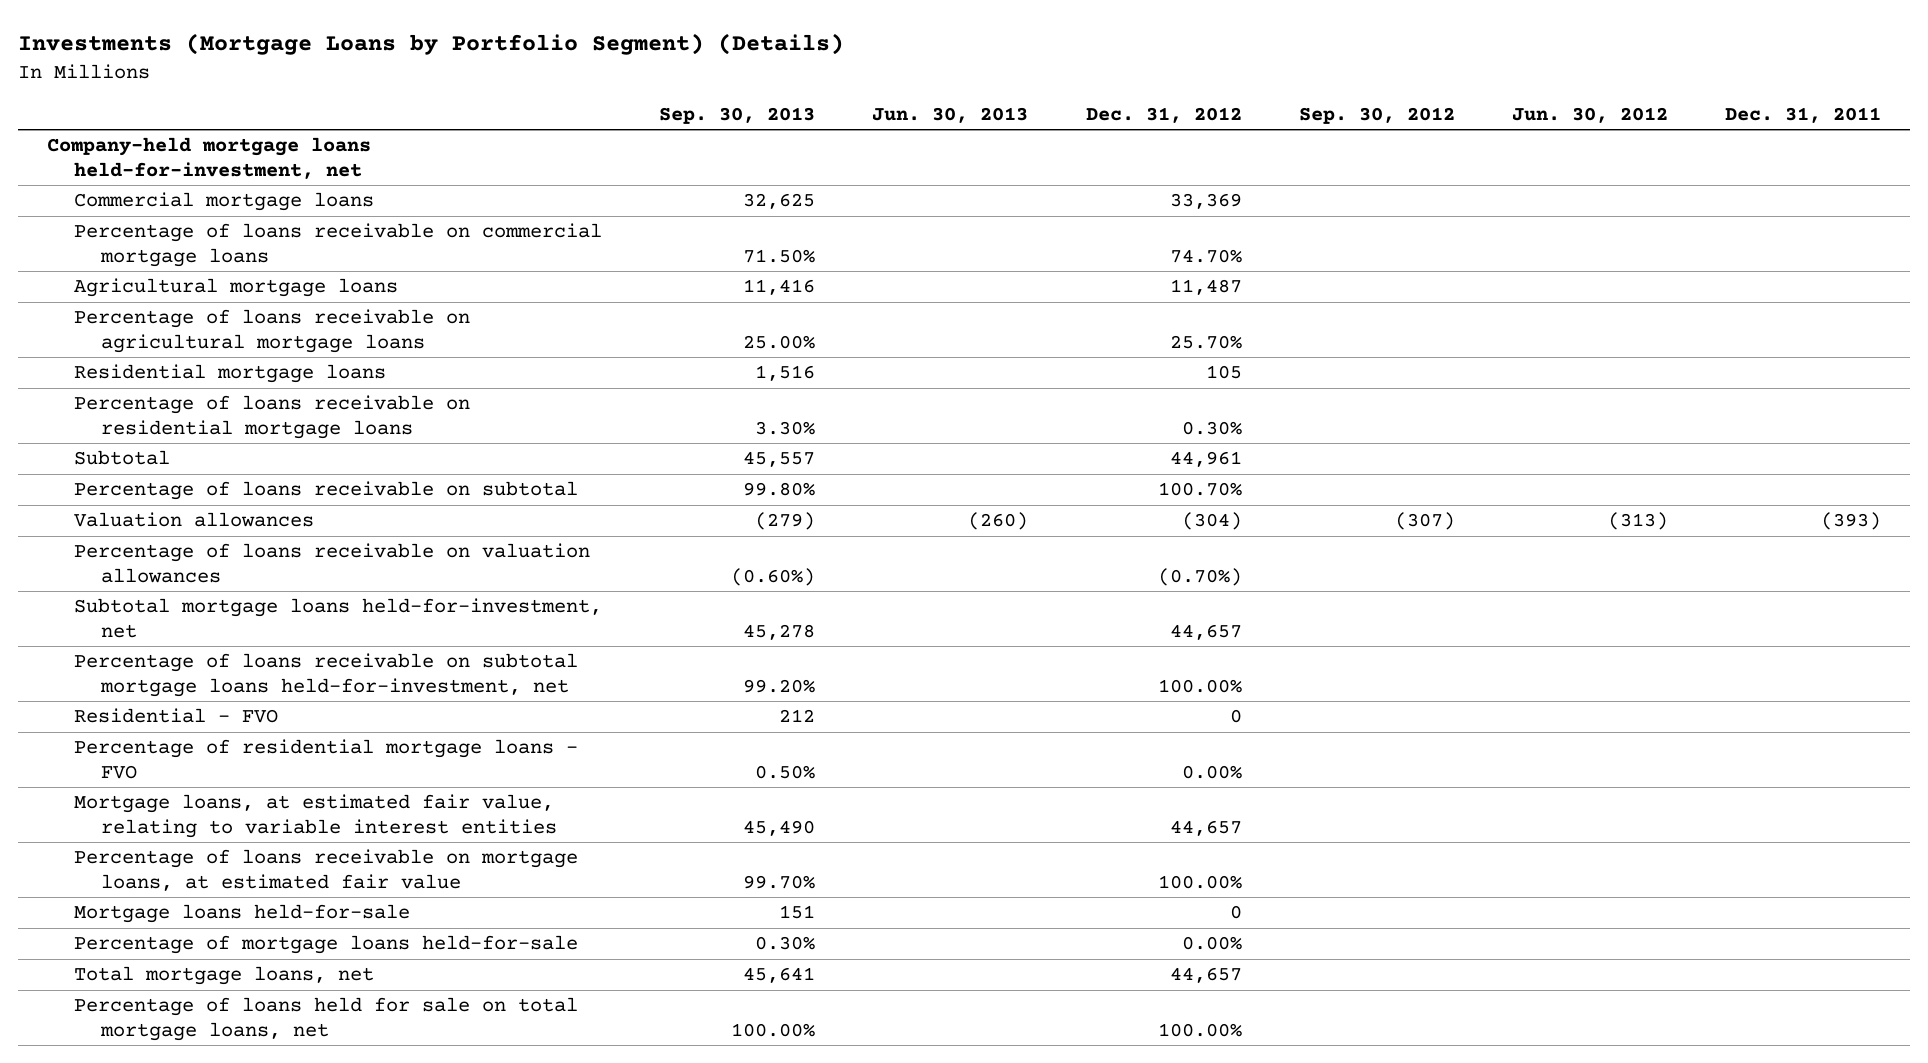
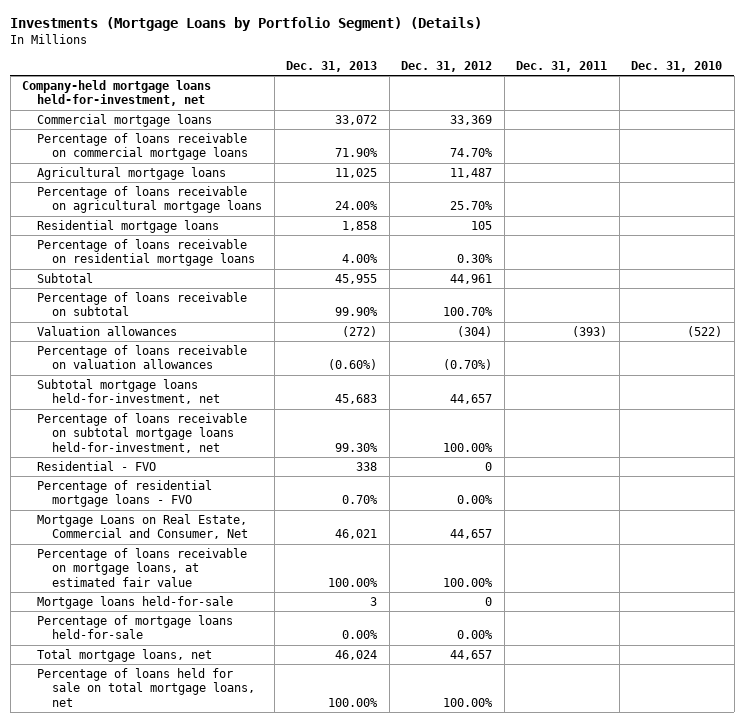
- | Sep. 30, 2013 | Jun. 30, 2013 | Dec. 31, 2012 | Sep. 30, 2012 | Jun. 30, 2012 | Dec. 31, 2011
+ | Dec. 31, 2013 | Dec. 31, 2012 | Dec. 31, 2011 | Dec. 31, 2010
- Mortgage loans, at estimated fair value, relating to variable interest entities | 45,490 | | 44,657 | | |
+ Mortgage Loans on Real Estate, Commercial and Consumer, Net | 46,021 | 44,657 | |

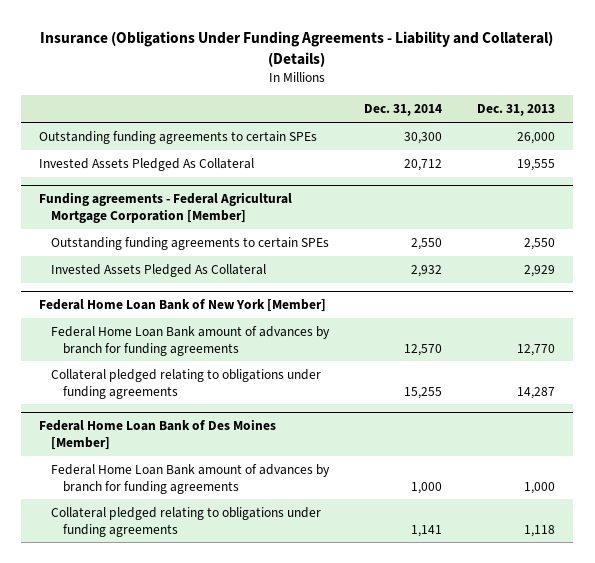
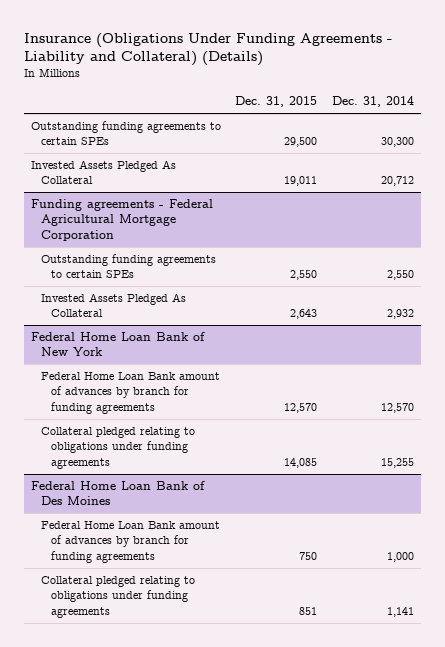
- | Dec. 31, 2014 | Dec. 31, 2013
+ | Dec. 31, 2015 | Dec. 31, 2014
- Funding agreements - Federal Agricultural Mortgage Corporation [Member]
+ Funding agreements - Federal Agricultural Mortgage Corporation
- Federal Home Loan Bank of New York [Member]
+ Federal Home Loan Bank of New York
- Federal Home Loan Bank of Des Moines [Member]
+ Federal Home Loan Bank of Des Moines

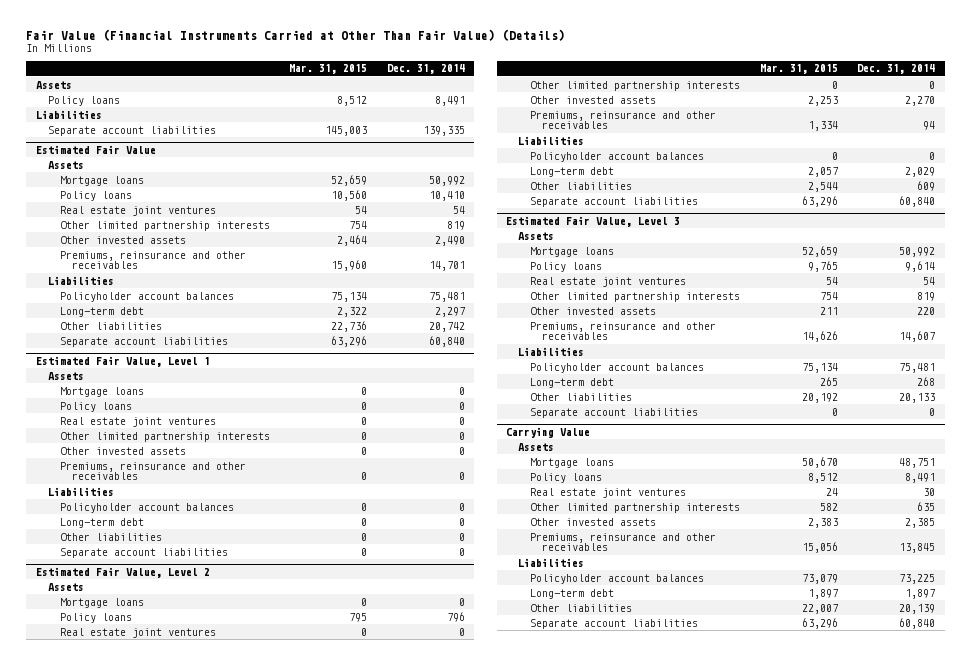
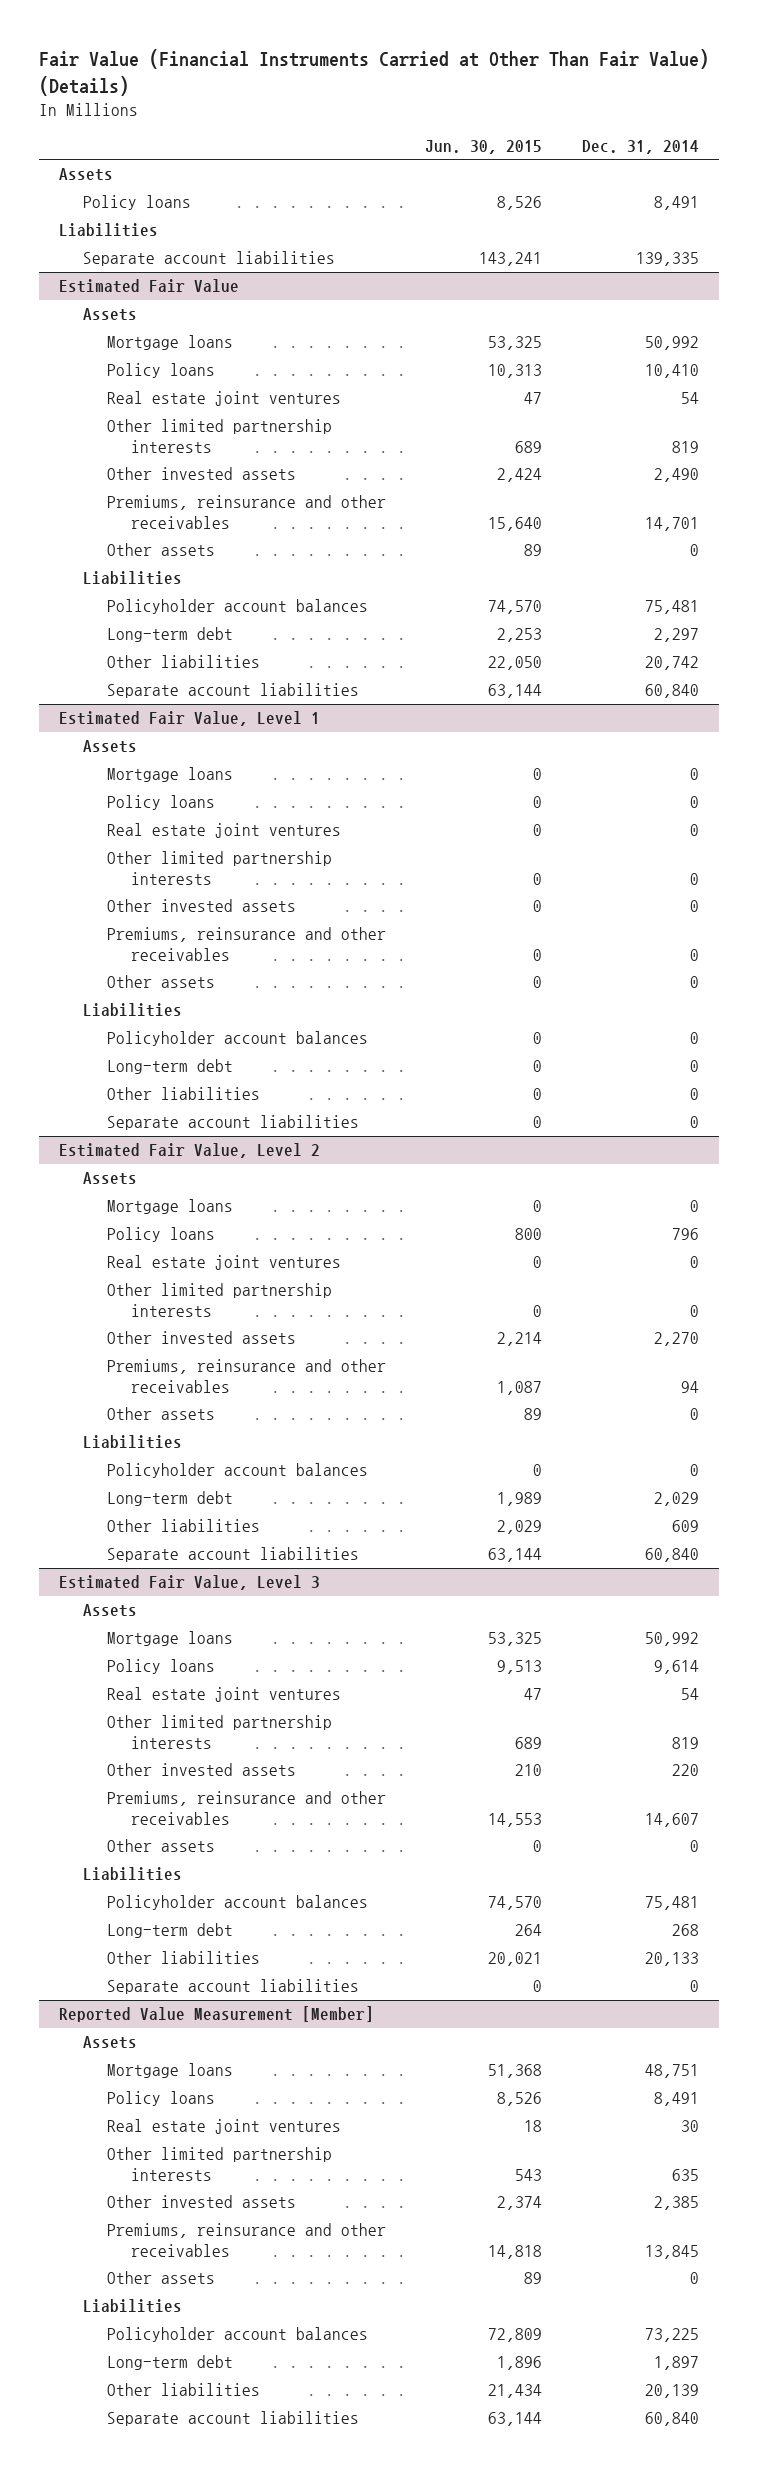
- | Mar. 31, 2015 | Dec. 31, 2014
+ | Jun. 30, 2015 | Dec. 31, 2014
@ Estimated Fair Value
+ Other assets | 89 | 0
@ Estimated Fair Value, Level 1
+ Other assets | 0 | 0
@ Estimated Fair Value, Level 2
+ Other assets | 89 | 0
@ Estimated Fair Value, Level 3
+ Other assets | 0 | 0
- Carrying Value
+ Reported Value Measurement [Member]
+ Other assets | 89 | 0

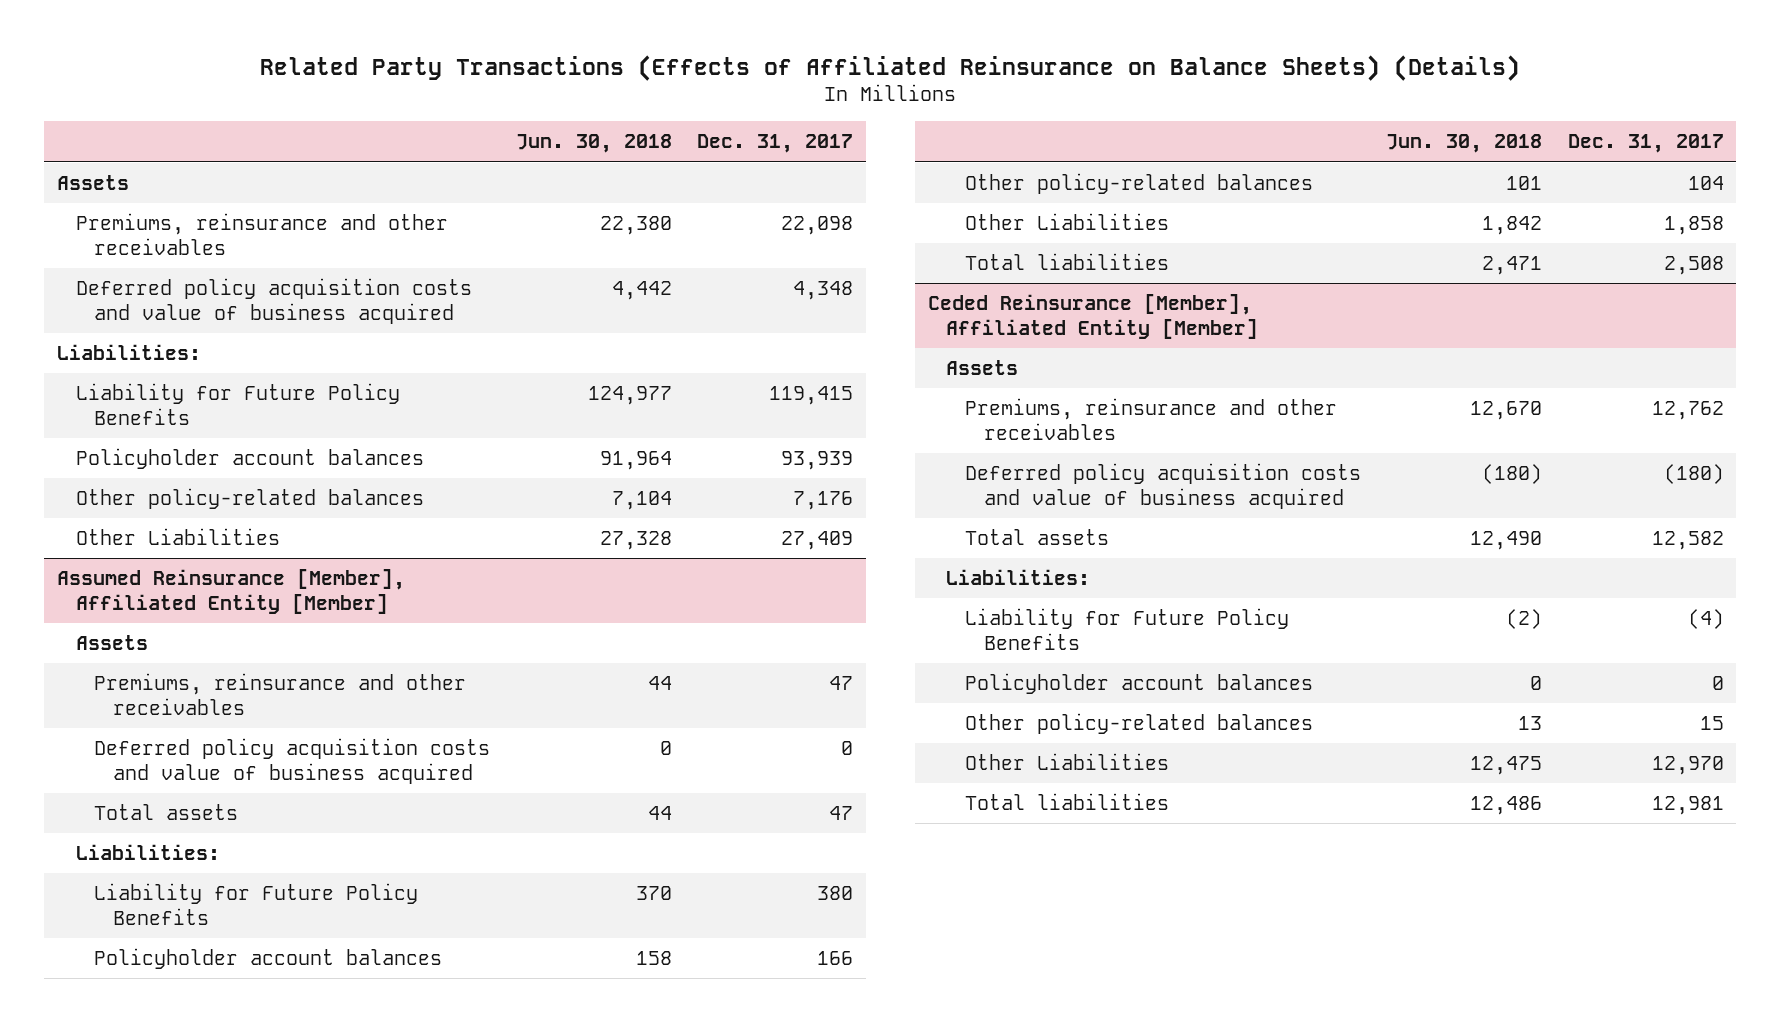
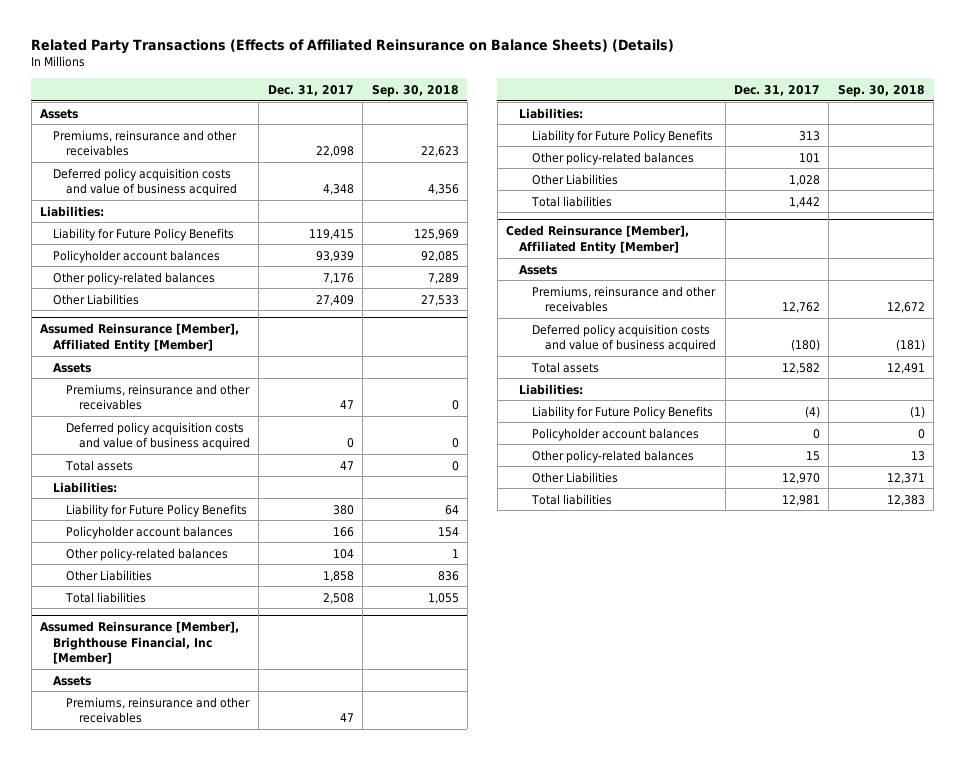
- | Jun. 30, 2018 | Dec. 31, 2017
+ | Dec. 31, 2017 | Sep. 30, 2018
+ Assumed Reinsurance [Member], Brighthouse Financial, Inc [Member]
+ Assets
+ Premiums, reinsurance and other receivables | 47 |
+ Liabilities:
+ Liability for Future Policy Benefits | 313 |
+ Other policy-related balances | 101 |
+ Other Liabilities | 1,028 |
+ Total liabilities | 1,442 |

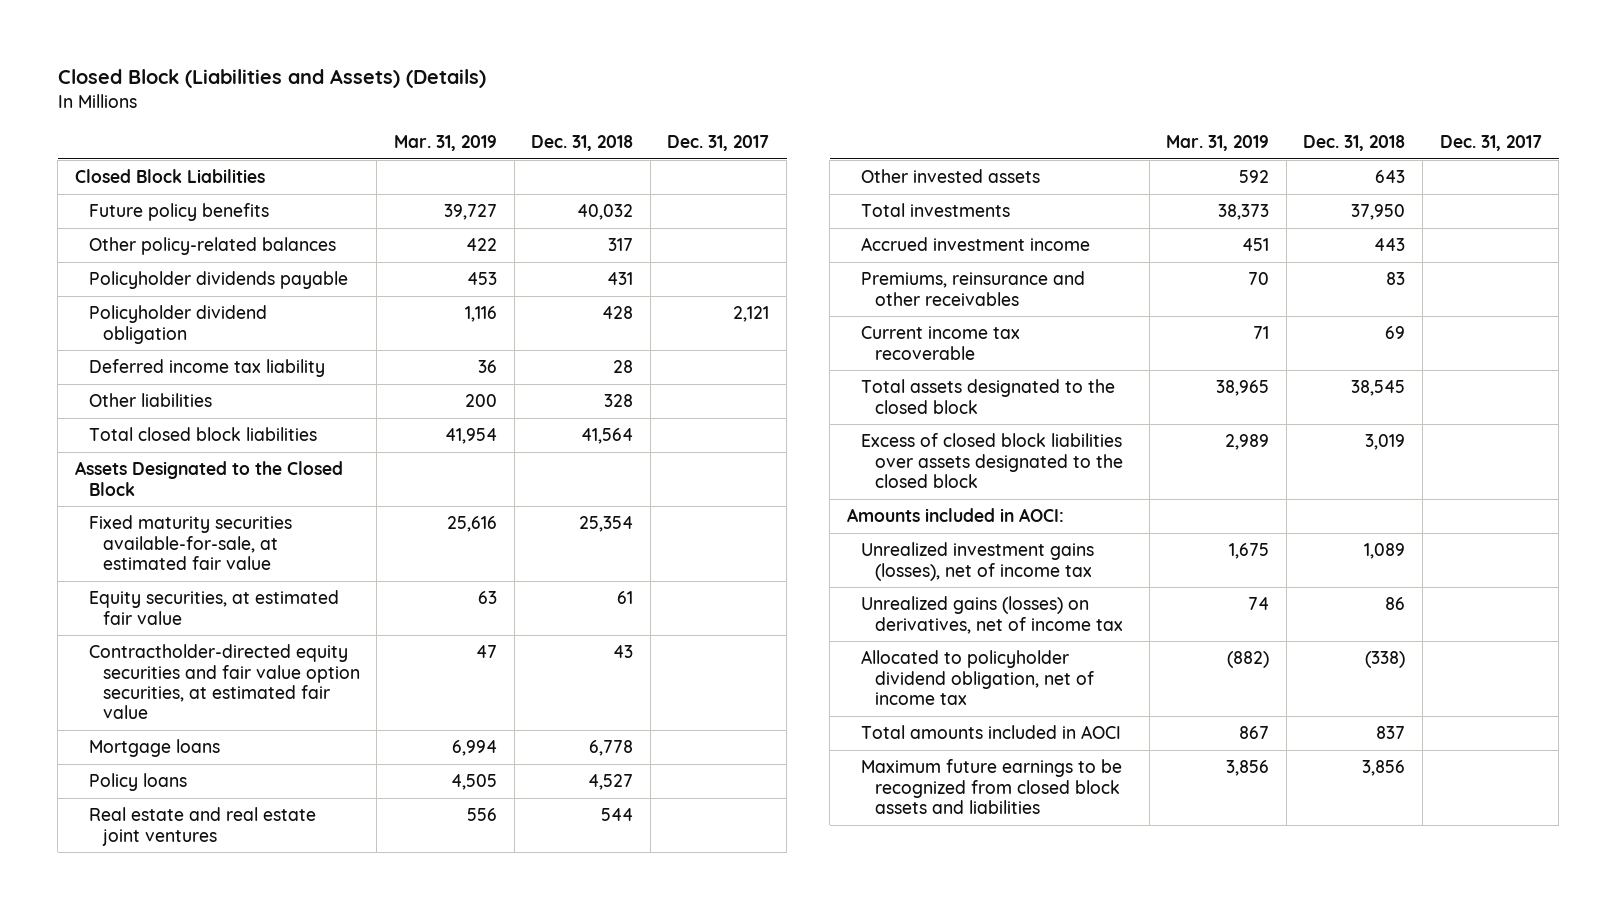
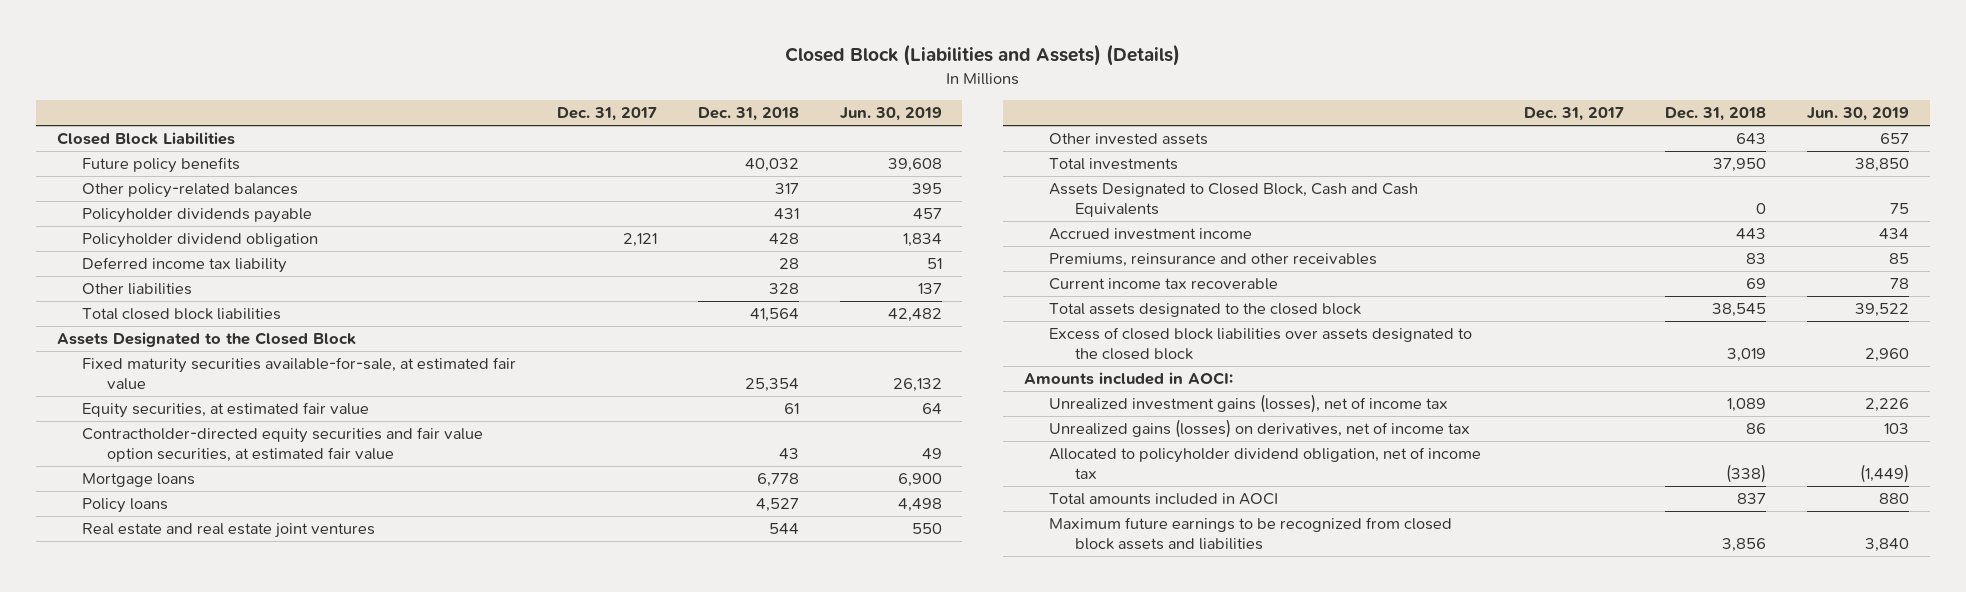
- | Mar. 31, 2019 | Dec. 31, 2018 | Dec. 31, 2017
+ | Dec. 31, 2017 | Dec. 31, 2018 | Jun. 30, 2019
+ Assets Designated to Closed Block, Cash and Cash Equivalents | | 0 | 75

